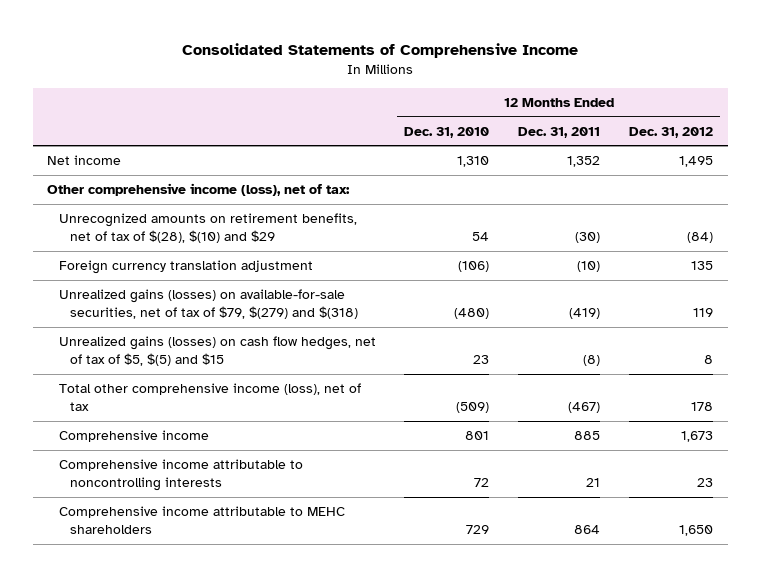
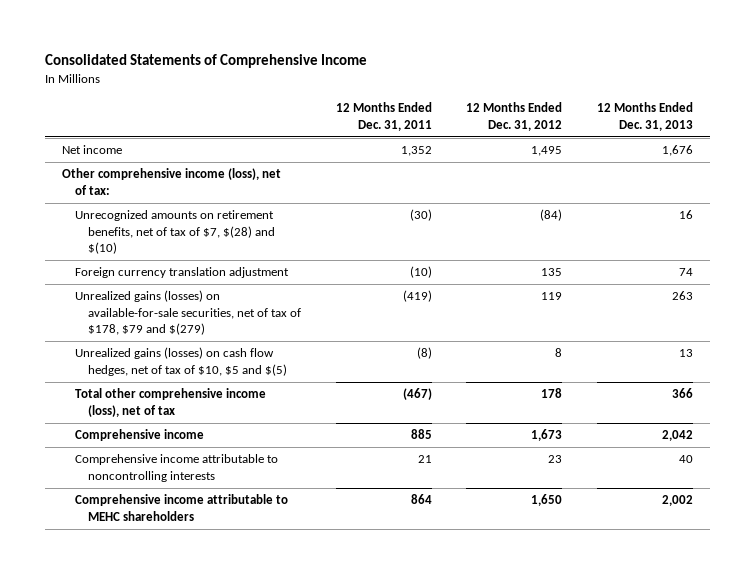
- | 12 Months Ended Dec. 31, 2010 | 12 Months Ended Dec. 31, 2011 | 12 Months Ended Dec. 31, 2012
+ | 12 Months Ended Dec. 31, 2011 | 12 Months Ended Dec. 31, 2012 | 12 Months Ended Dec. 31, 2013
- Unrecognized amounts on retirement benefits, net of tax of $(28), $(10) and $29 | 54 | (30) | (84)
+ Unrecognized amounts on retirement benefits, net of tax of $7, $(28) and $(10) | (30) | (84) | 16
- Unrealized gains (losses) on available-for-sale securities, net of tax of $79, $(279) and $(318) | (480) | (419) | 119
- Unrealized gains (losses) on cash flow hedges, net of tax of $5, $(5) and $15 | 23 | (8) | 8
+ Unrealized gains (losses) on available-for-sale securities, net of tax of $178, $79 and $(279) | (419) | 119 | 263
+ Unrealized gains (losses) on cash flow hedges, net of tax of $10, $5 and $(5) | (8) | 8 | 13

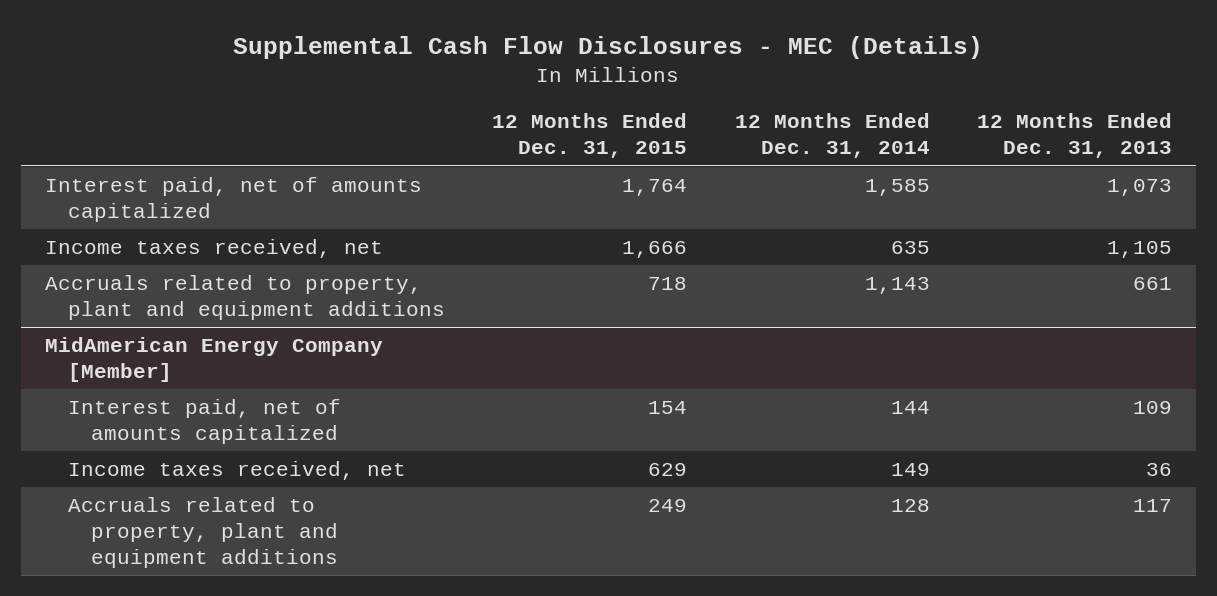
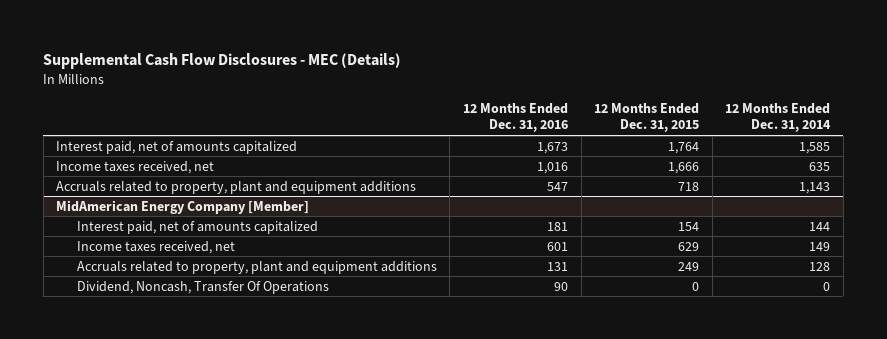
- | 12 Months Ended Dec. 31, 2015 | 12 Months Ended Dec. 31, 2014 | 12 Months Ended Dec. 31, 2013
+ | 12 Months Ended Dec. 31, 2016 | 12 Months Ended Dec. 31, 2015 | 12 Months Ended Dec. 31, 2014
@ MidAmerican Energy Company [Member]
+ Dividend, Noncash, Transfer Of Operations | 90 | 0 | 0

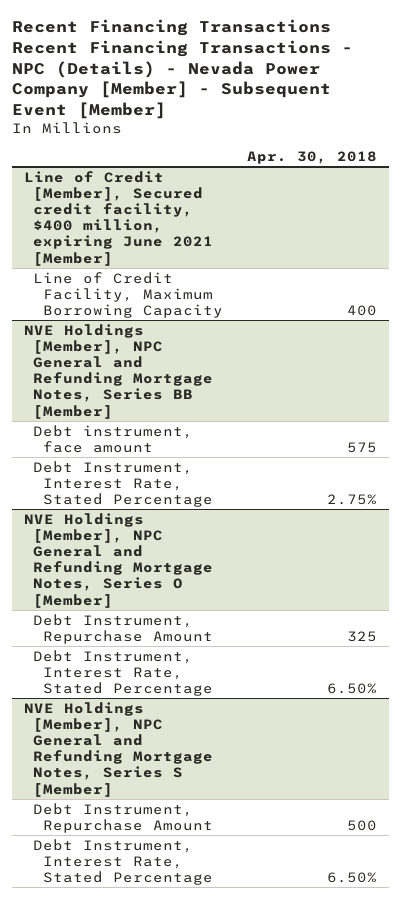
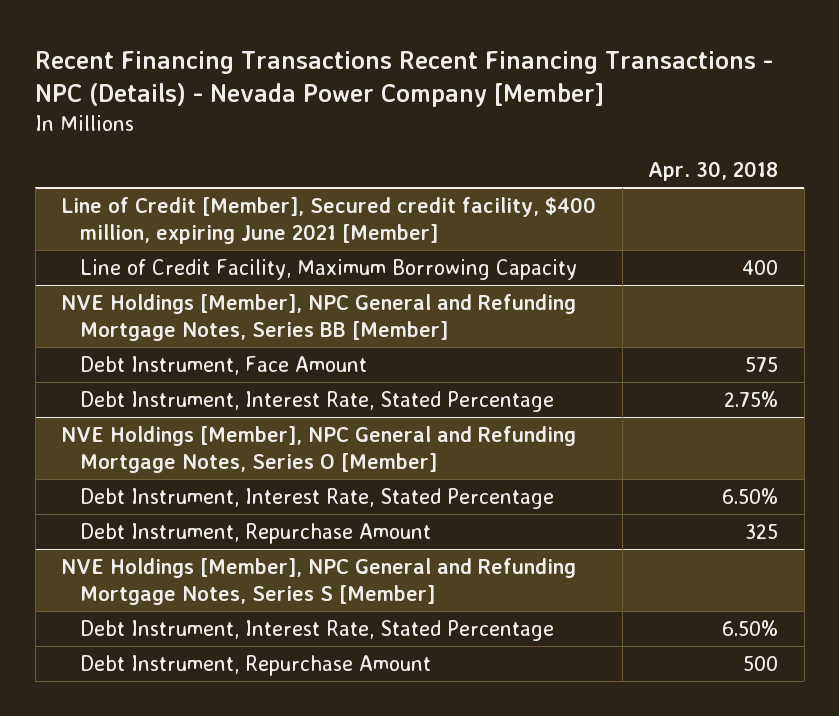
- Recent Financing Transactions Recent Financing Transactions - NPC (Details) - Nevada Power Company [Member] - Subsequent Event [Member]
+ Recent Financing Transactions Recent Financing Transactions - NPC (Details) - Nevada Power Company [Member]
@ NVE Holdings [Member], NPC General and Refunding Mortgage Notes, Series BB [Member]
- Debt instrument, face amount | 575
+ Debt Instrument, Face Amount | 575
@ NVE Holdings [Member], NPC General and Refunding Mortgage Notes, Series O [Member]
moved down: Debt Instrument, Repurchase Amount | 325
@ NVE Holdings [Member], NPC General and Refunding Mortgage Notes, Series S [Member]
moved down: Debt Instrument, Repurchase Amount | 500

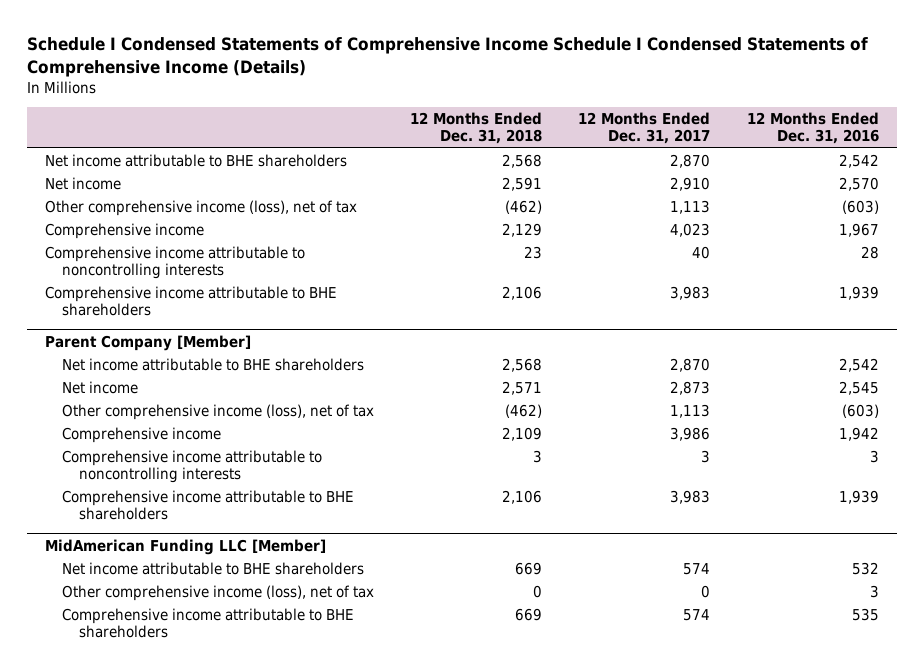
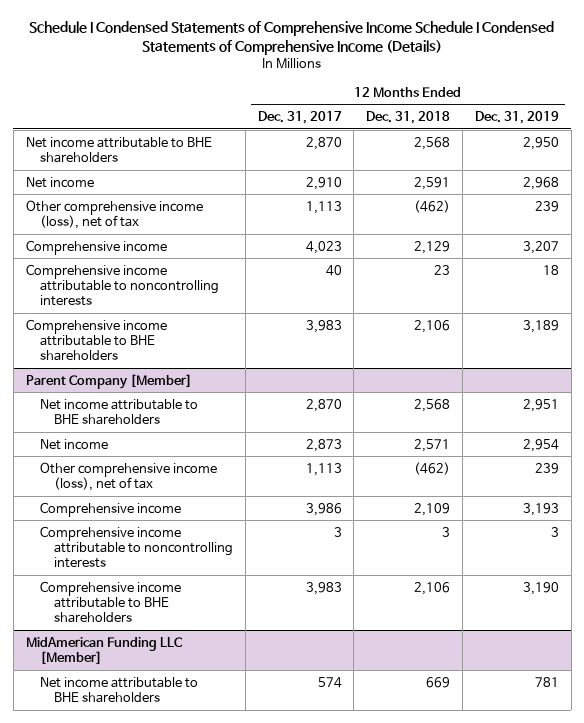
- | 12 Months Ended Dec. 31, 2018 | 12 Months Ended Dec. 31, 2017 | 12 Months Ended Dec. 31, 2016
+ | 12 Months Ended Dec. 31, 2017 | 12 Months Ended Dec. 31, 2018 | 12 Months Ended Dec. 31, 2019
@ MidAmerican Funding LLC [Member]
- Other comprehensive income (loss), net of tax | 0 | 0 | 3
- Comprehensive income attributable to BHE shareholders | 669 | 574 | 535

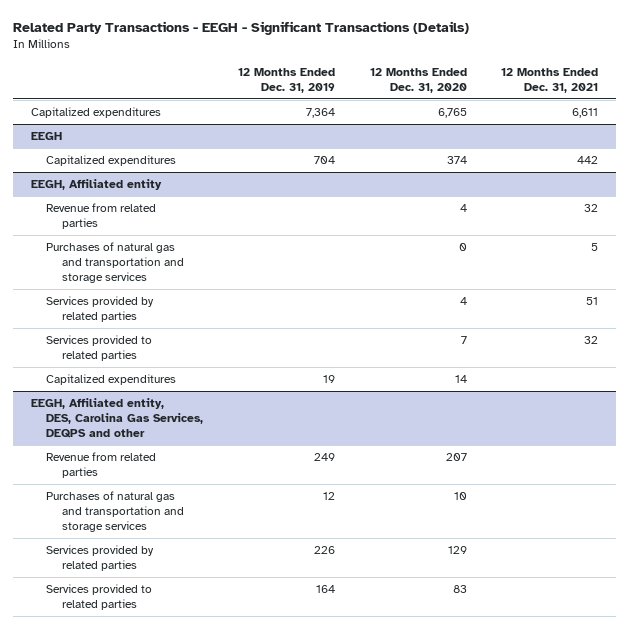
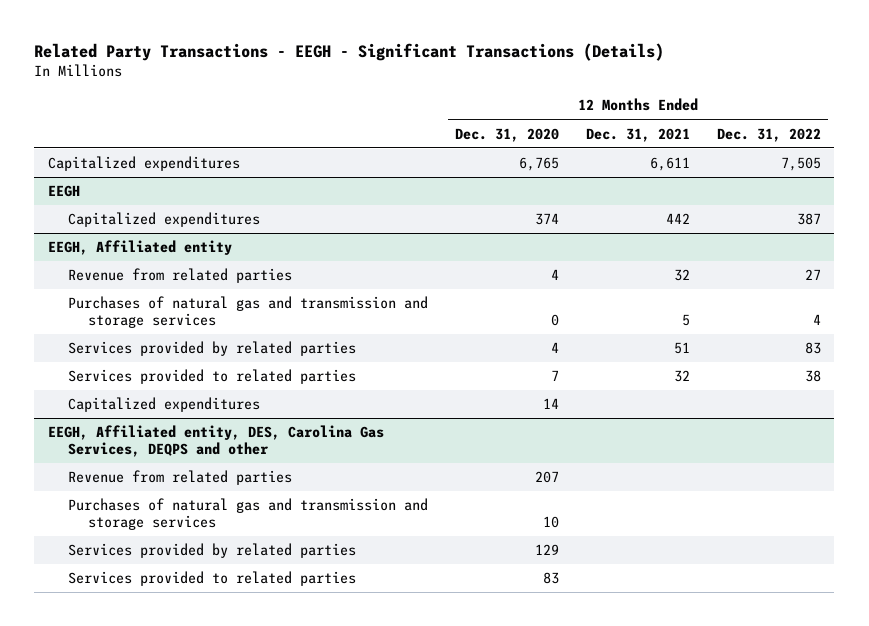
- | 12 Months Ended Dec. 31, 2019 | 12 Months Ended Dec. 31, 2020 | 12 Months Ended Dec. 31, 2021
+ | 12 Months Ended Dec. 31, 2020 | 12 Months Ended Dec. 31, 2021 | 12 Months Ended Dec. 31, 2022
@ EEGH, Affiliated entity
- Purchases of natural gas and transportation and storage services | | 0 | 5
+ Purchases of natural gas and transmission and storage services | 0 | 5 | 4
@ EEGH, Affiliated entity, DES, Carolina Gas Services, DEQPS and other
- Purchases of natural gas and transportation and storage services | 12 | 10 |
+ Purchases of natural gas and transmission and storage services | 10 | |

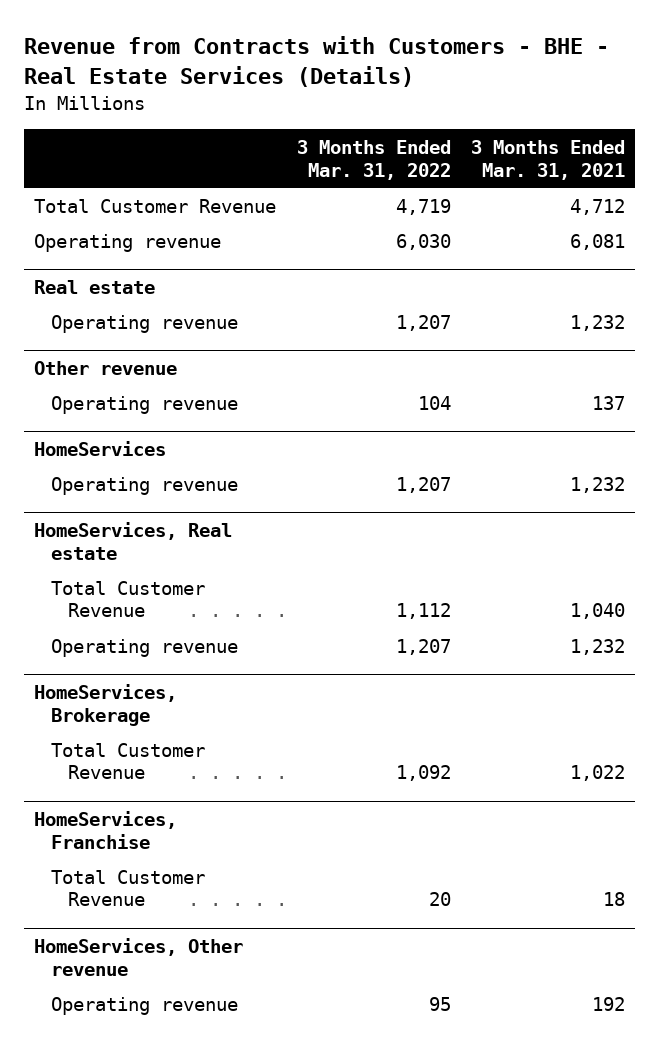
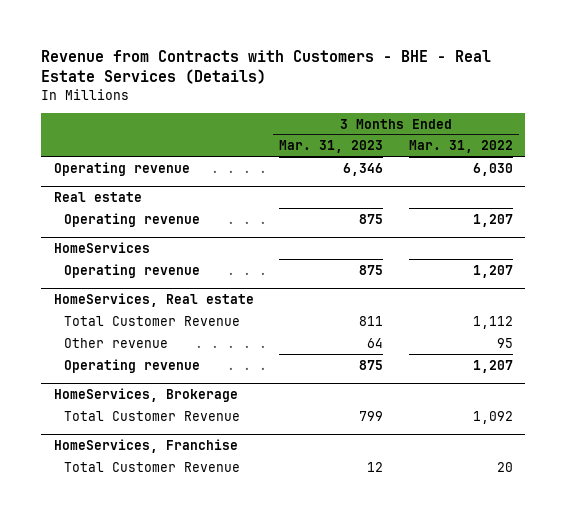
- | 3 Months Ended Mar. 31, 2022 | 3 Months Ended Mar. 31, 2021
+ | 3 Months Ended Mar. 31, 2023 | 3 Months Ended Mar. 31, 2022
- Total Customer Revenue | 4,719 | 4,712
- Other revenue
- Operating revenue | 104 | 137
@ HomeServices, Real estate
+ Other revenue | 64 | 95
- HomeServices, Other revenue
- Operating revenue | 95 | 192

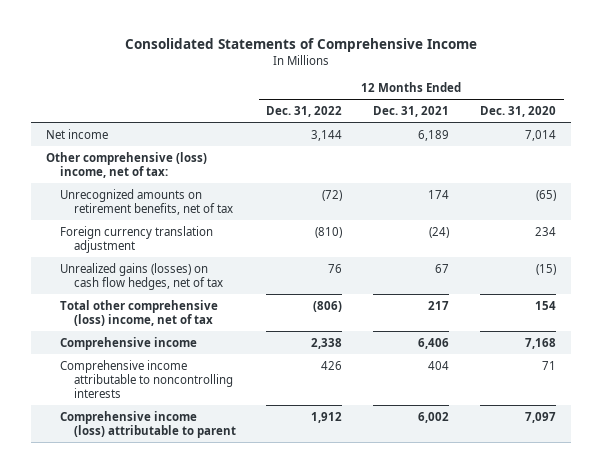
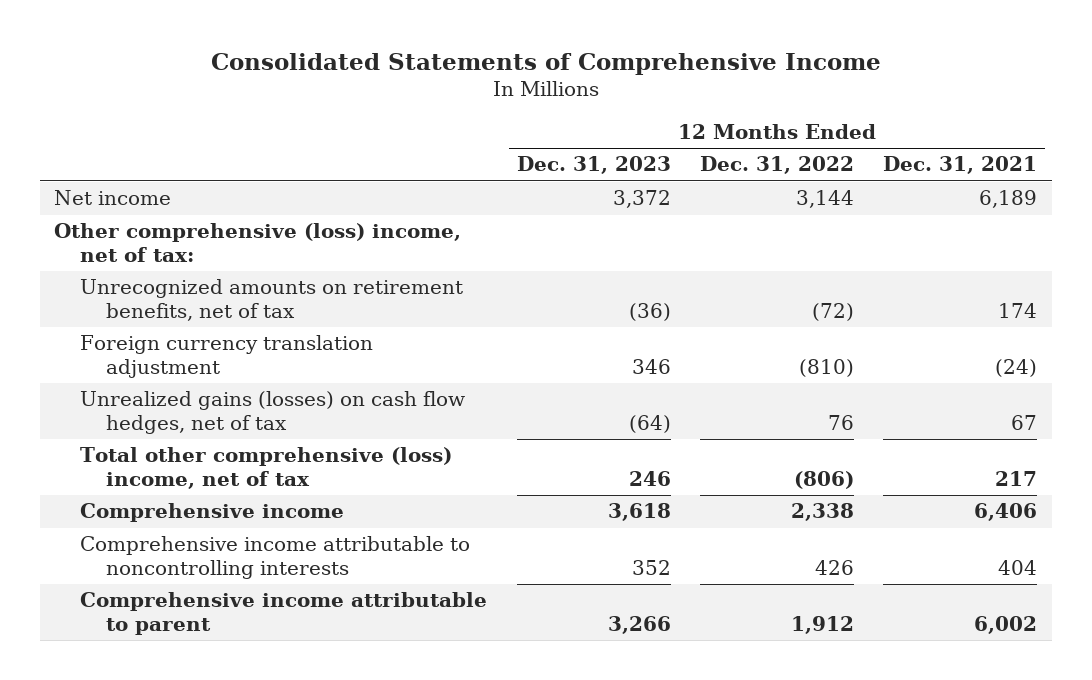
- | 12 Months Ended Dec. 31, 2022 | 12 Months Ended Dec. 31, 2021 | 12 Months Ended Dec. 31, 2020
+ | 12 Months Ended Dec. 31, 2023 | 12 Months Ended Dec. 31, 2022 | 12 Months Ended Dec. 31, 2021
- Comprehensive income (loss) attributable to parent | 1,912 | 6,002 | 7,097
+ Comprehensive income attributable to parent | 3,266 | 1,912 | 6,002

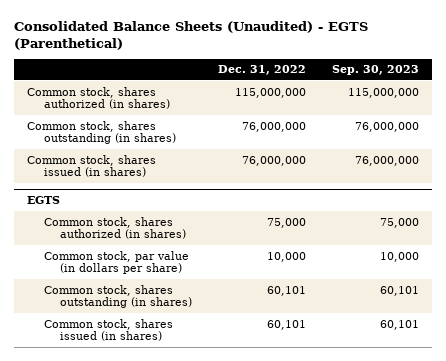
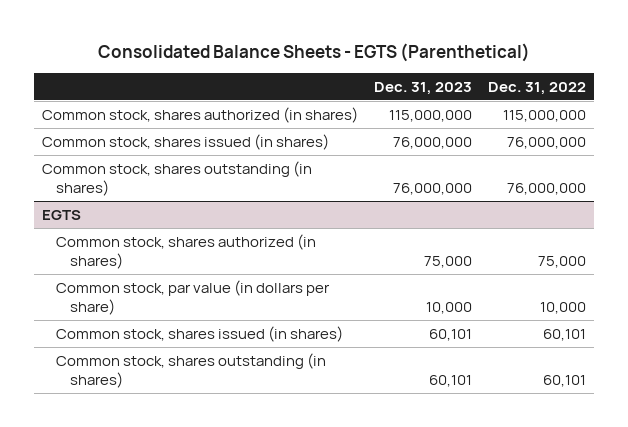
- Consolidated Balance Sheets (Unaudited) - EGTS (Parenthetical)
+ Consolidated Balance Sheets - EGTS (Parenthetical)
- | Dec. 31, 2022 | Sep. 30, 2023
+ | Dec. 31, 2023 | Dec. 31, 2022
moved down: Common stock, shares outstanding (in shares) | 76,000,000 | 76,000,000
@ EGTS
moved down: Common stock, shares outstanding (in shares) | 60,101 | 60,101

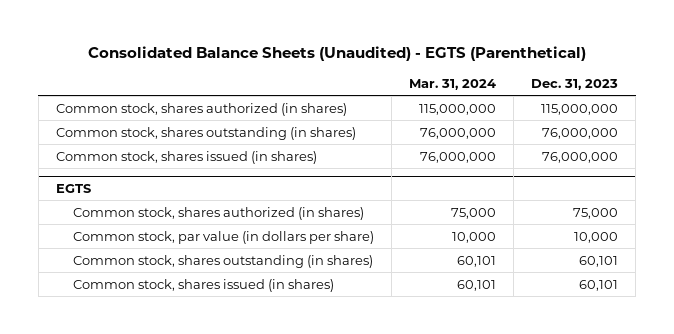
- Consolidated Balance Sheets - EGTS (Parenthetical)
+ Consolidated Balance Sheets (Unaudited) - EGTS (Parenthetical)
- | Dec. 31, 2023 | Dec. 31, 2022
+ | Mar. 31, 2024 | Dec. 31, 2023
moved down: Common stock, shares issued (in shares) | 76,000,000 | 76,000,000
@ EGTS
moved down: Common stock, shares issued (in shares) | 60,101 | 60,101

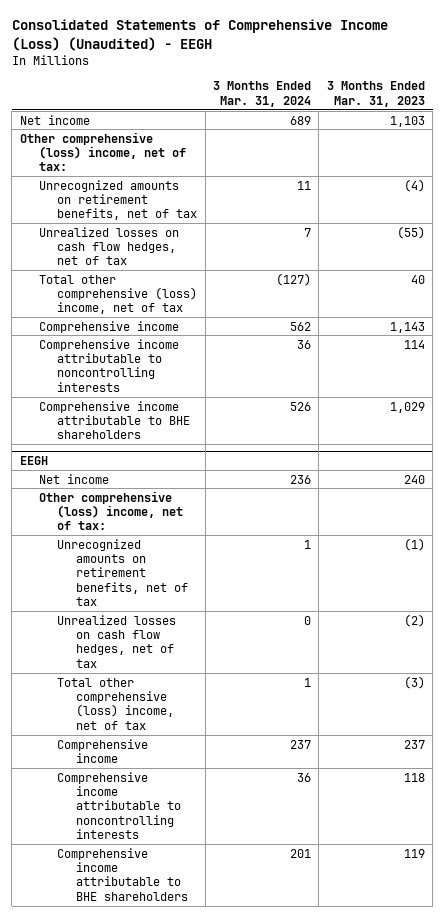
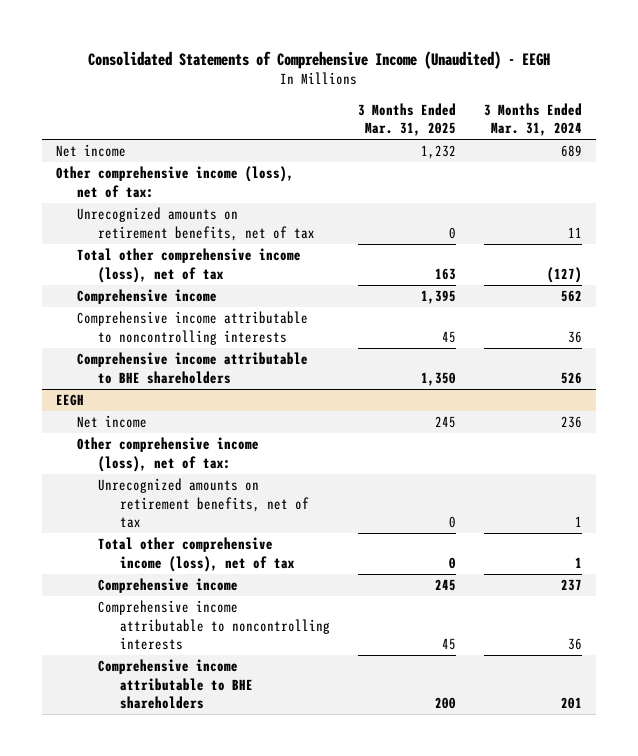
- Consolidated Statements of Comprehensive Income (Loss) (Unaudited) - EEGH
+ Consolidated Statements of Comprehensive Income (Unaudited) - EEGH
- | 3 Months Ended Mar. 31, 2024 | 3 Months Ended Mar. 31, 2023
+ | 3 Months Ended Mar. 31, 2025 | 3 Months Ended Mar. 31, 2024
- Other comprehensive (loss) income, net of tax:
+ Other comprehensive income (loss), net of tax:
- Unrealized losses on cash flow hedges, net of tax | 7 | (55)
- Total other comprehensive (loss) income, net of tax | (127) | 40
+ Total other comprehensive income (loss), net of tax | 163 | (127)
@ EEGH
- Other comprehensive (loss) income, net of tax:
+ Other comprehensive income (loss), net of tax:
- Unrealized losses on cash flow hedges, net of tax | 0 | (2)
- Total other comprehensive (loss) income, net of tax | 1 | (3)
+ Total other comprehensive income (loss), net of tax | 0 | 1

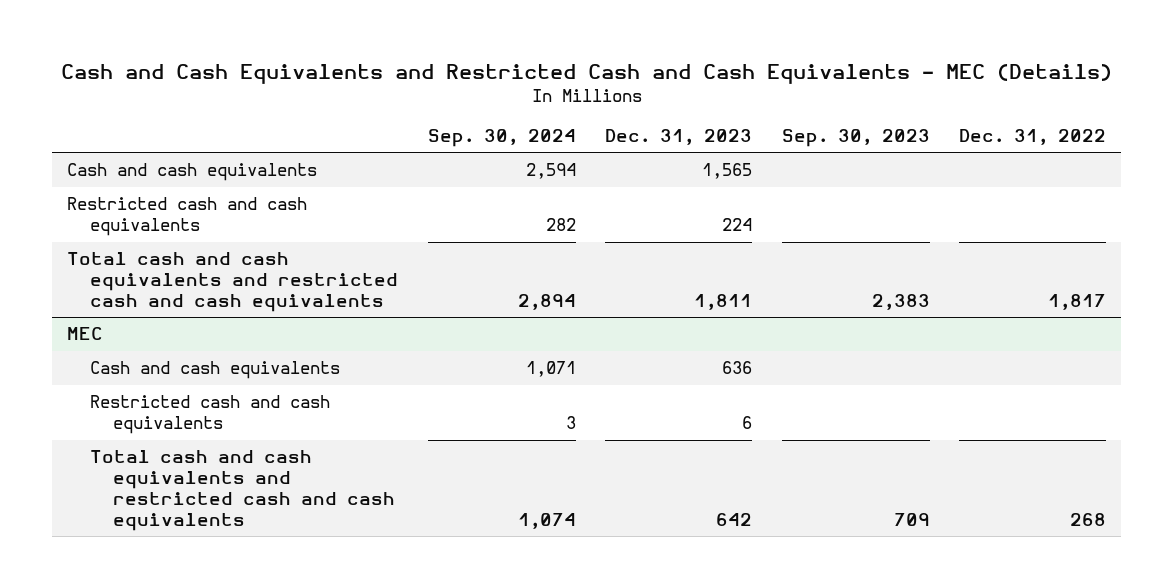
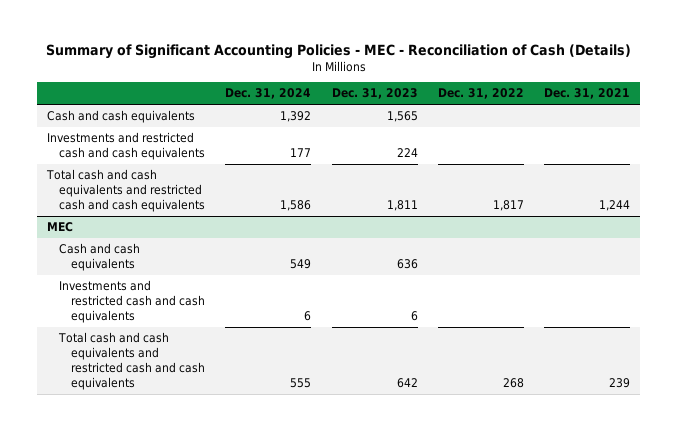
- Cash and Cash Equivalents and Restricted Cash and Cash Equivalents - MEC (Details)
+ Summary of Significant Accounting Policies - MEC - Reconciliation of Cash (Details)
- | Sep. 30, 2024 | Dec. 31, 2023 | Sep. 30, 2023 | Dec. 31, 2022
+ | Dec. 31, 2024 | Dec. 31, 2023 | Dec. 31, 2022 | Dec. 31, 2021
- Restricted cash and cash equivalents | 282 | 224 | |
+ Investments and restricted cash and cash equivalents | 177 | 224 | |
@ MEC
- Restricted cash and cash equivalents | 3 | 6 | |
+ Investments and restricted cash and cash equivalents | 6 | 6 | |

